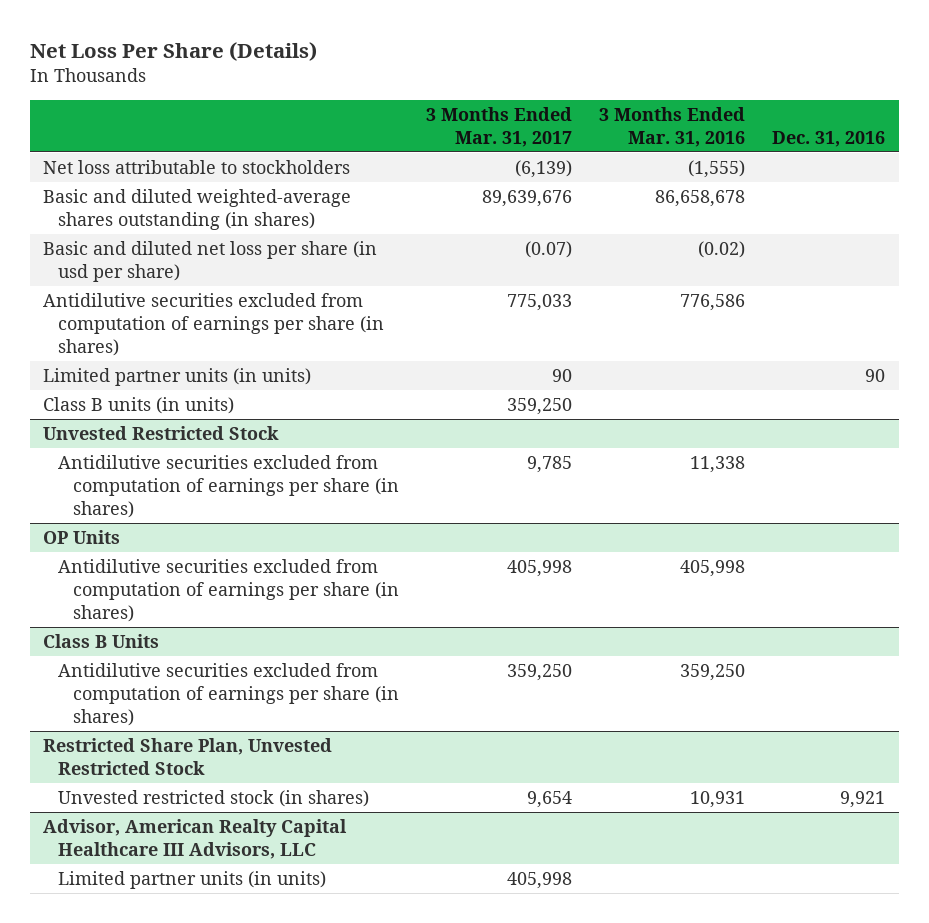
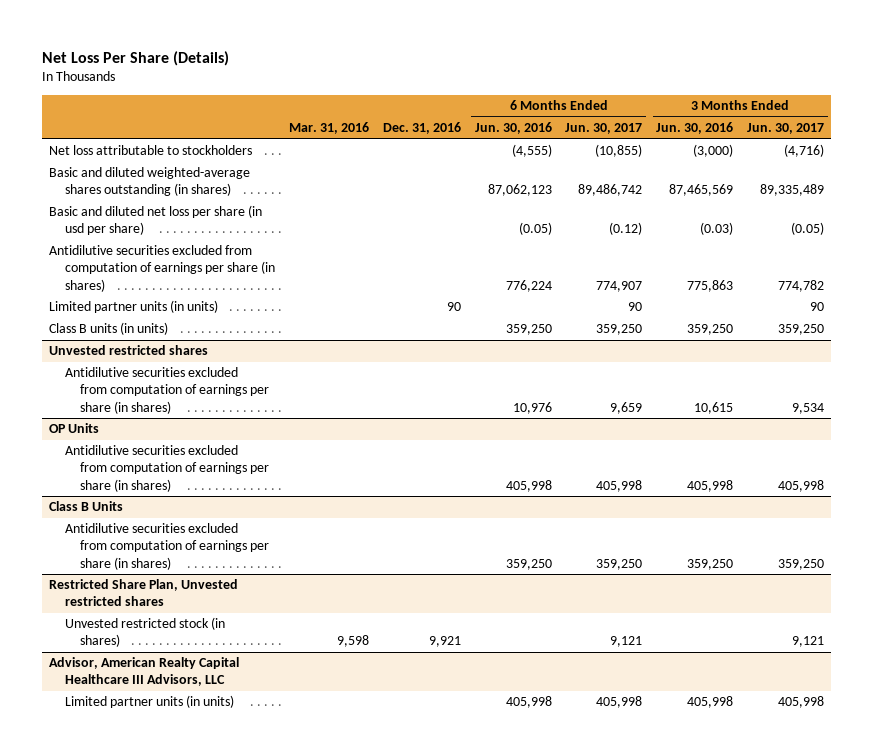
- | 3 Months Ended Mar. 31, 2017 | 3 Months Ended Mar. 31, 2016 | Dec. 31, 2016
+ | Mar. 31, 2016 | Dec. 31, 2016 | 6 Months Ended Jun. 30, 2016 | 6 Months Ended Jun. 30, 2017 | 3 Months Ended Jun. 30, 2016 | 3 Months Ended Jun. 30, 2017
- Unvested Restricted Stock
+ Unvested restricted shares
- Restricted Share Plan, Unvested Restricted Stock
+ Restricted Share Plan, Unvested restricted shares

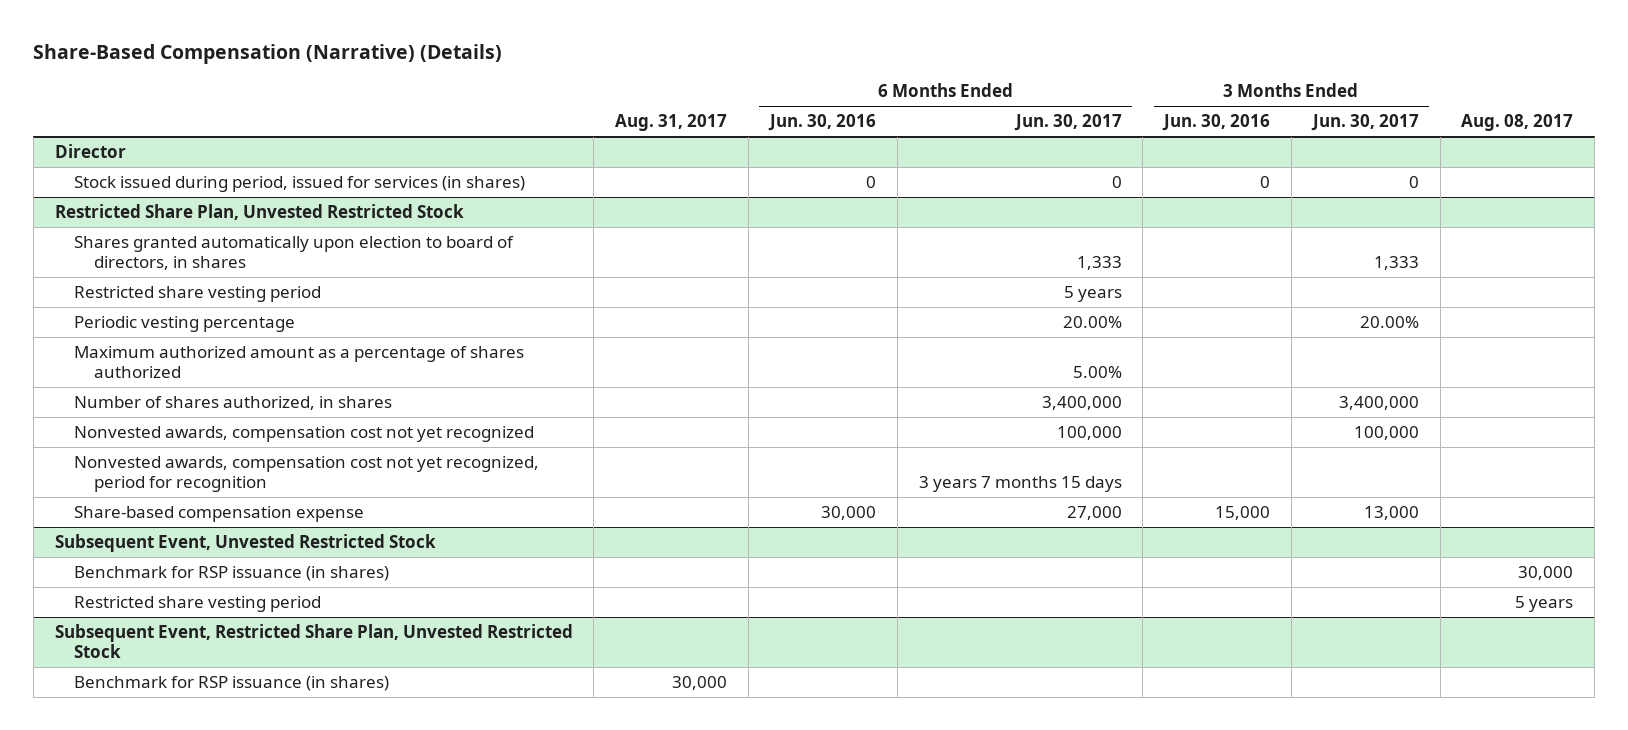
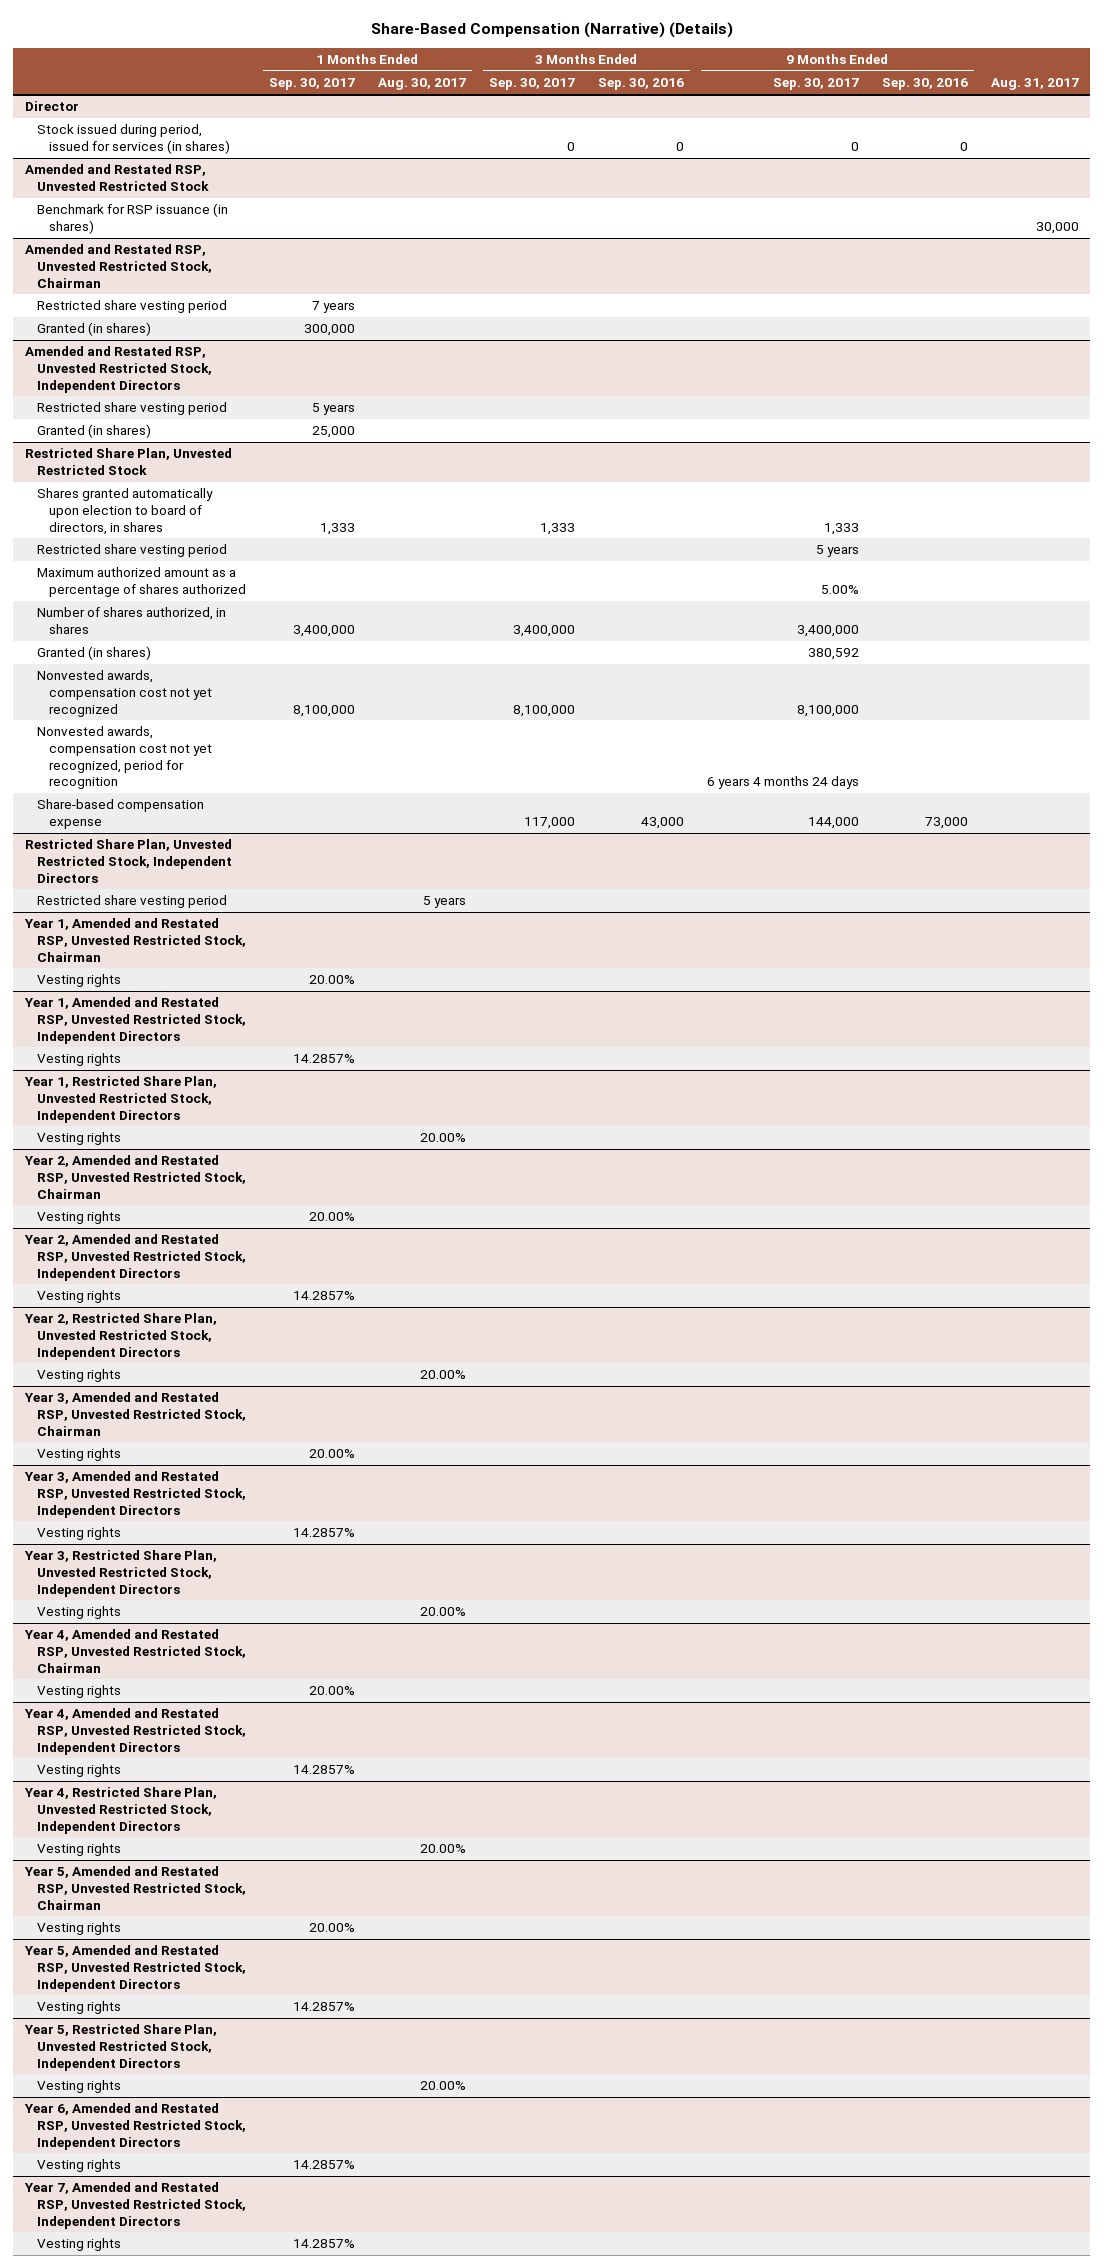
- | Aug. 31, 2017 | 6 Months Ended Jun. 30, 2016 | 6 Months Ended Jun. 30, 2017 | 3 Months Ended Jun. 30, 2016 | 3 Months Ended Jun. 30, 2017 | Aug. 08, 2017
+ | 1 Months Ended Sep. 30, 2017 | 1 Months Ended Aug. 30, 2017 | 3 Months Ended Sep. 30, 2017 | 3 Months Ended Sep. 30, 2016 | 9 Months Ended Sep. 30, 2017 | 9 Months Ended Sep. 30, 2016 | Aug. 31, 2017
+ Amended and Restated RSP, Unvested Restricted Stock
+ Benchmark for RSP issuance (in shares) | | | | | | | 30,000
+ Amended and Restated RSP, Unvested Restricted Stock, Chairman
+ Restricted share vesting period | 7 years | | | | | |
+ Granted (in shares) | 300,000 | | | | | |
+ Amended and Restated RSP, Unvested Restricted Stock, Independent Directors
+ Restricted share vesting period | 5 years | | | | | |
+ Granted (in shares) | 25,000 | | | | | |
@ Restricted Share Plan, Unvested Restricted Stock
- Periodic vesting percentage | | | 20.00% | | 20.00% |
+ Granted (in shares) | | | | | 380,592 | |
- Subsequent Event, Unvested Restricted Stock
- Benchmark for RSP issuance (in shares) | | | | | | 30,000
- Restricted share vesting period | | | | | | 5 years
- Subsequent Event, Restricted Share Plan, Unvested Restricted Stock
- Benchmark for RSP issuance (in shares) | 30,000 | | | | |
+ Restricted Share Plan, Unvested Restricted Stock, Independent Directors
+ Restricted share vesting period | | 5 years | | | | |
+ Year 1, Amended and Restated RSP, Unvested Restricted Stock, Chairman
+ Vesting rights | 20.00% | | | | | |
+ Year 1, Amended and Restated RSP, Unvested Restricted Stock, Independent Directors
+ Vesting rights | 14.2857% | | | | | |
+ Year 1, Restricted Share Plan, Unvested Restricted Stock, Independent Directors
+ Vesting rights | | 20.00% | | | | |
+ Year 2, Amended and Restated RSP, Unvested Restricted Stock, Chairman
+ Vesting rights | 20.00% | | | | | |
+ Year 2, Amended and Restated RSP, Unvested Restricted Stock, Independent Directors
+ Vesting rights | 14.2857% | | | | | |
+ Year 2, Restricted Share Plan, Unvested Restricted Stock, Independent Directors
+ Vesting rights | | 20.00% | | | | |
+ Year 3, Amended and Restated RSP, Unvested Restricted Stock, Chairman
+ Vesting rights | 20.00% | | | | | |
+ Year 3, Amended and Restated RSP, Unvested Restricted Stock, Independent Directors
+ Vesting rights | 14.2857% | | | | | |
+ Year 3, Restricted Share Plan, Unvested Restricted Stock, Independent Directors
+ Vesting rights | | 20.00% | | | | |
+ Year 4, Amended and Restated RSP, Unvested Restricted Stock, Chairman
+ Vesting rights | 20.00% | | | | | |
+ Year 4, Amended and Restated RSP, Unvested Restricted Stock, Independent Directors
+ Vesting rights | 14.2857% | | | | | |
+ Year 4, Restricted Share Plan, Unvested Restricted Stock, Independent Directors
+ Vesting rights | | 20.00% | | | | |
+ Year 5, Amended and Restated RSP, Unvested Restricted Stock, Chairman
+ Vesting rights | 20.00% | | | | | |
+ Year 5, Amended and Restated RSP, Unvested Restricted Stock, Independent Directors
+ Vesting rights | 14.2857% | | | | | |
+ Year 5, Restricted Share Plan, Unvested Restricted Stock, Independent Directors
+ Vesting rights | | 20.00% | | | | |
+ Year 6, Amended and Restated RSP, Unvested Restricted Stock, Independent Directors
+ Vesting rights | 14.2857% | | | | | |
+ Year 7, Amended and Restated RSP, Unvested Restricted Stock, Independent Directors
+ Vesting rights | 14.2857% | | | | | |

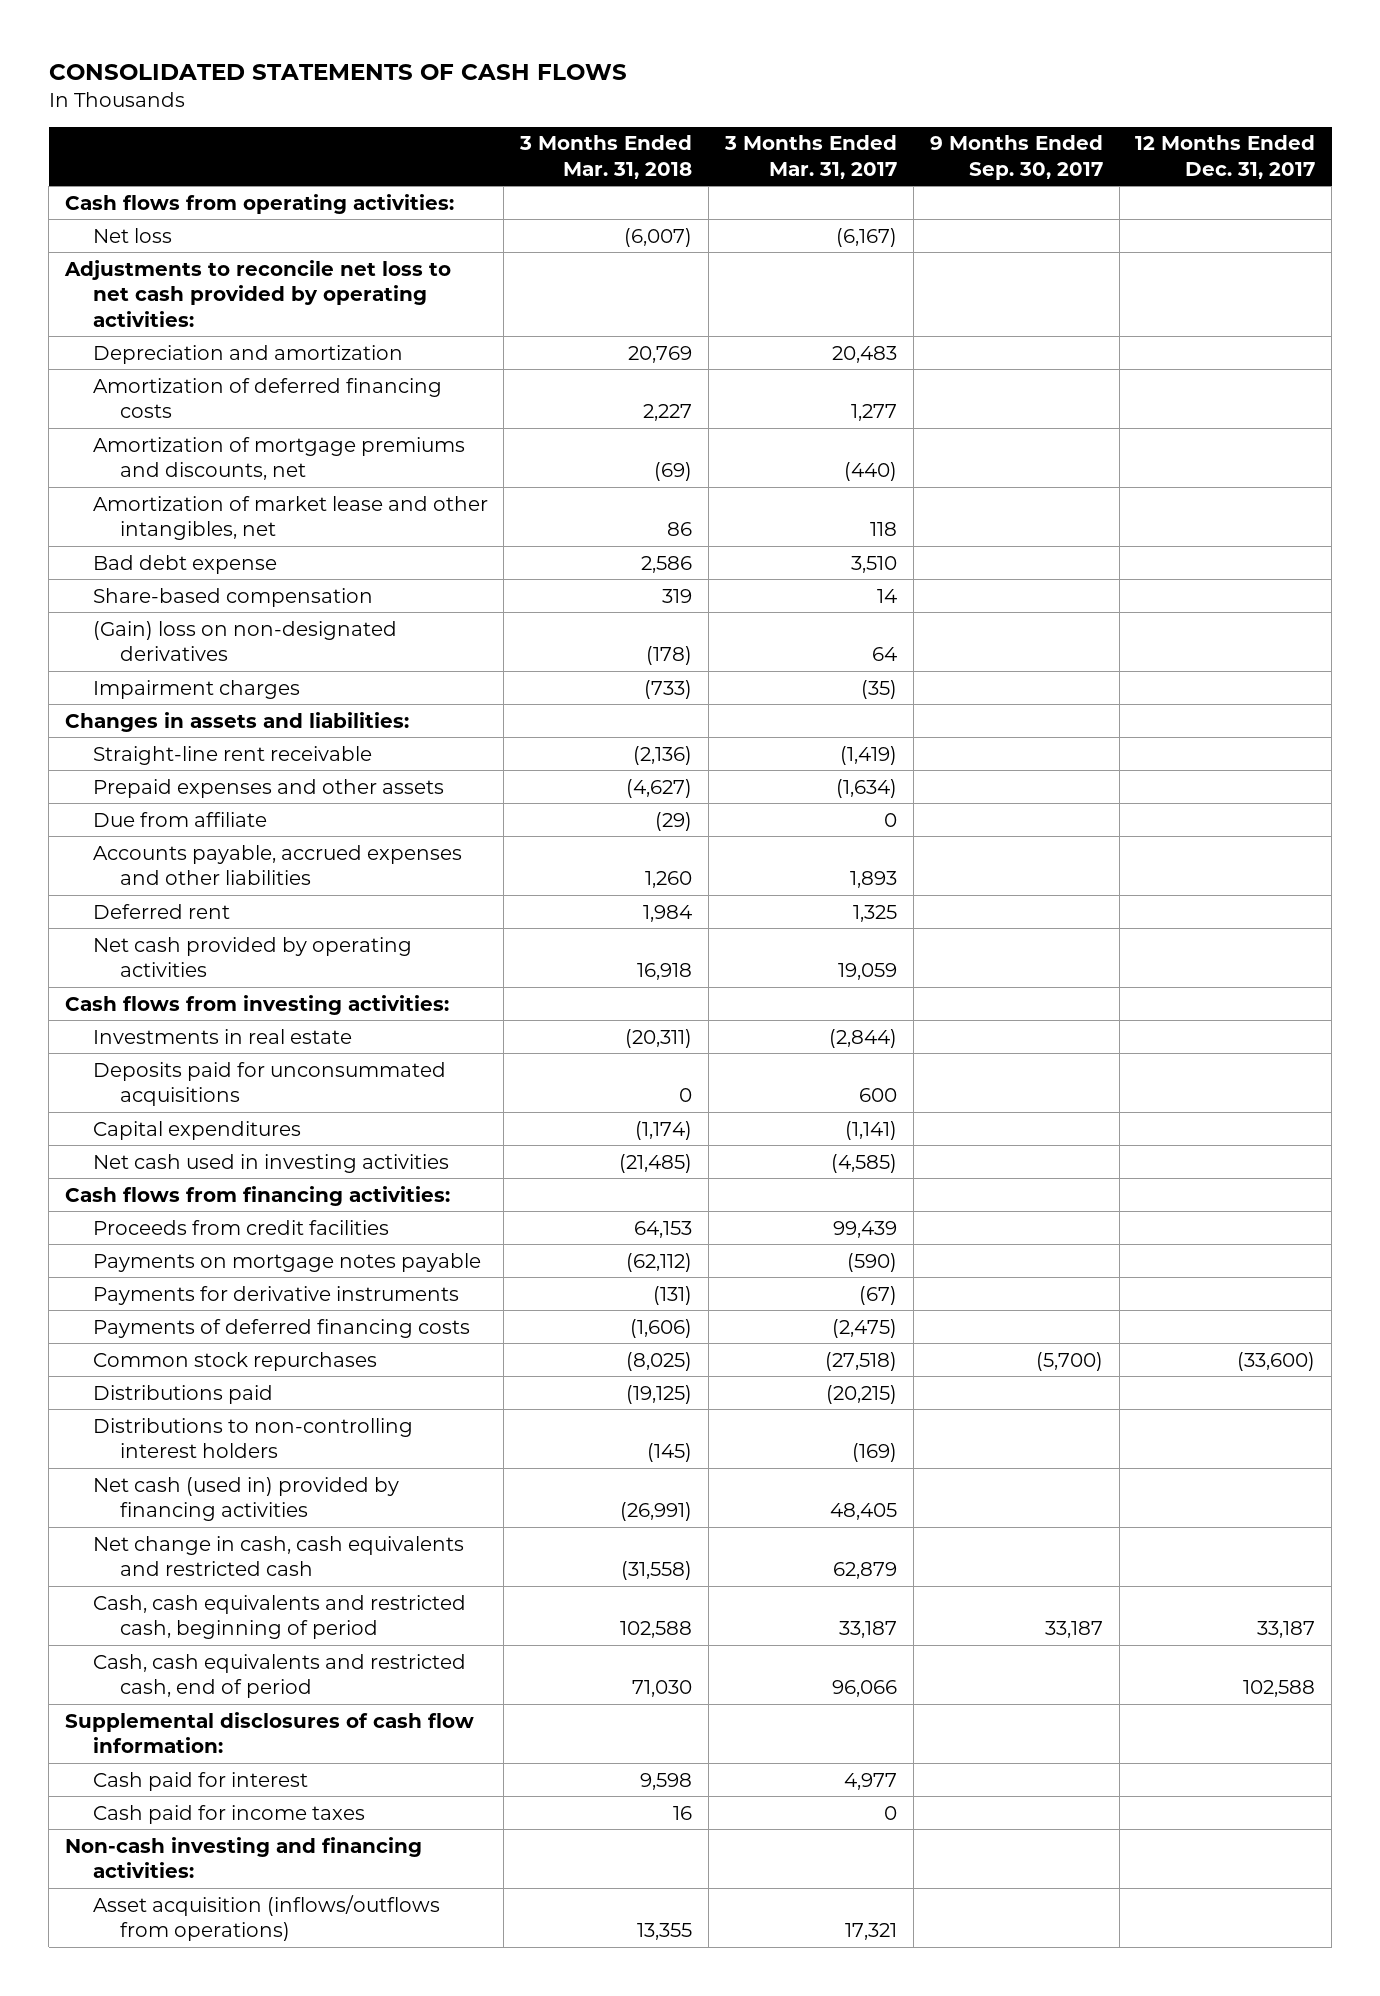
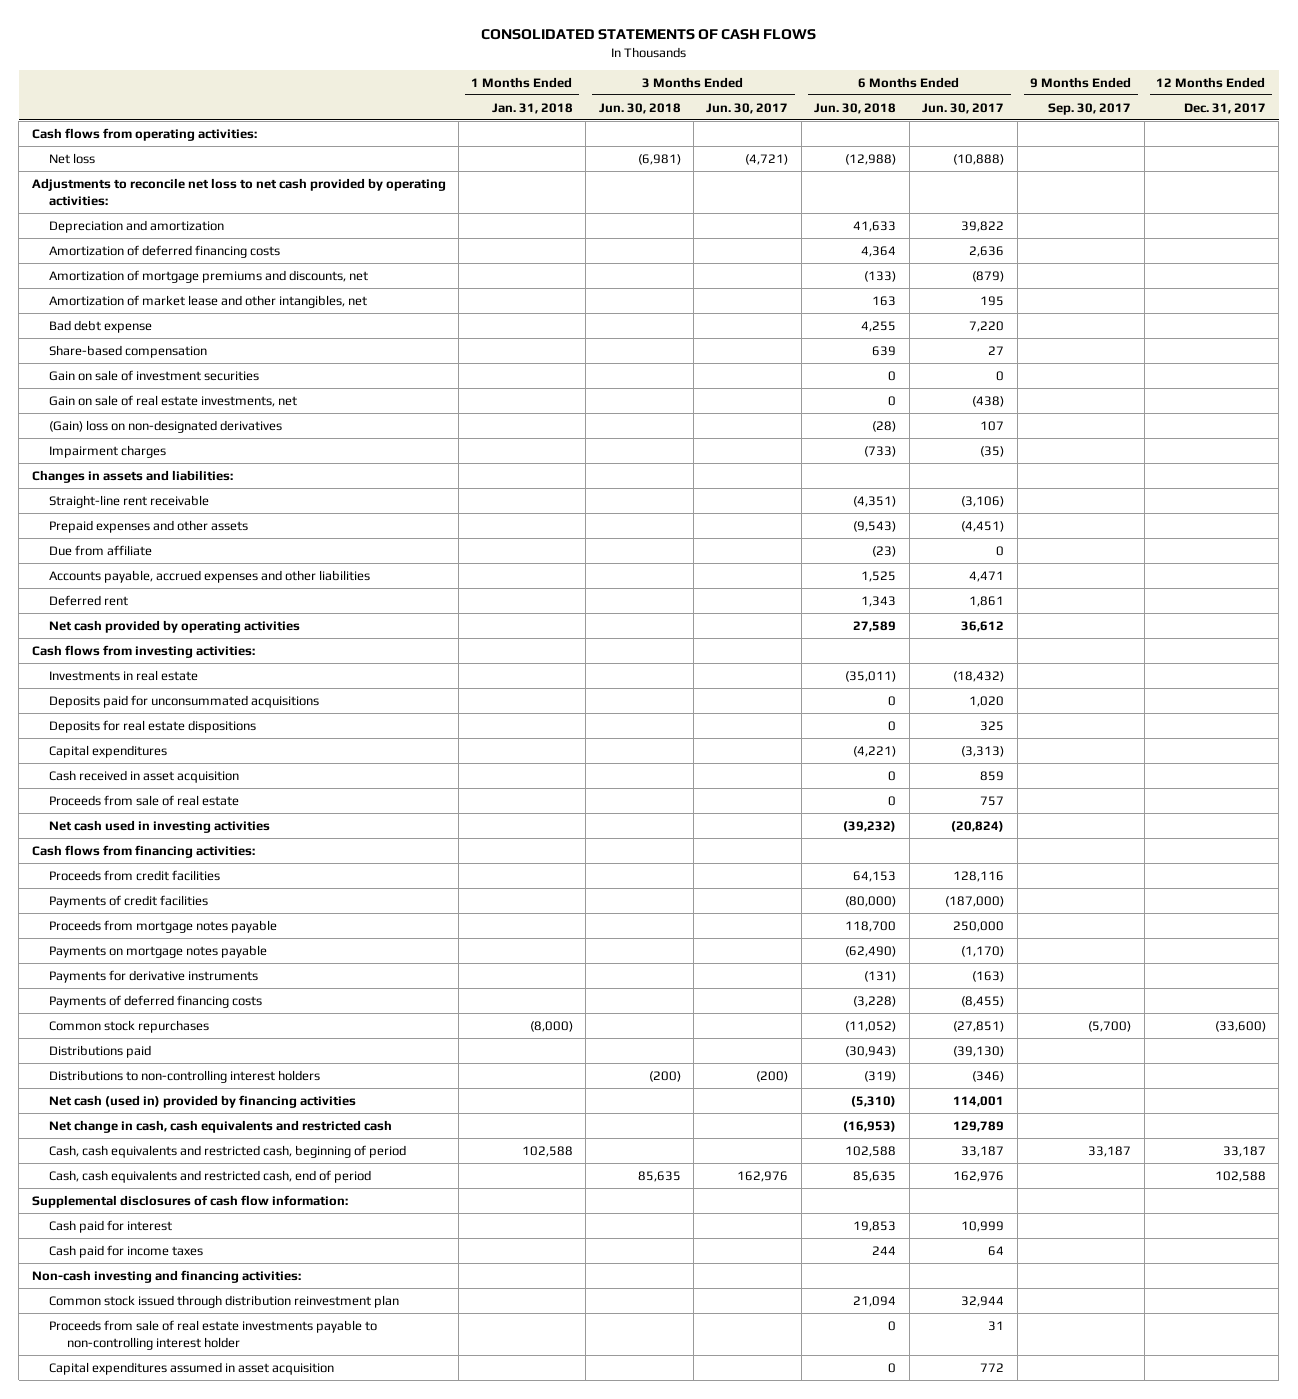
- | 3 Months Ended Mar. 31, 2018 | 3 Months Ended Mar. 31, 2017 | 9 Months Ended Sep. 30, 2017 | 12 Months Ended Dec. 31, 2017
+ | 1 Months Ended Jan. 31, 2018 | 3 Months Ended Jun. 30, 2018 | 3 Months Ended Jun. 30, 2017 | 6 Months Ended Jun. 30, 2018 | 6 Months Ended Jun. 30, 2017 | 9 Months Ended Sep. 30, 2017 | 12 Months Ended Dec. 31, 2017
+ Gain on sale of investment securities | | | | 0 | 0 | |
+ Gain on sale of real estate investments, net | | | | 0 | (438) | |
+ Deposits for real estate dispositions | | | | 0 | 325 | |
+ Cash received in asset acquisition | | | | 0 | 859 | |
+ Proceeds from sale of real estate | | | | 0 | 757 | |
+ Payments of credit facilities | | | | (80,000) | (187,000) | |
+ Proceeds from mortgage notes payable | | | | 118,700 | 250,000 | |
- Asset acquisition (inflows/outflows from operations) | 13,355 | 17,321 | |
+ Common stock issued through distribution reinvestment plan | | | | 21,094 | 32,944 | |
+ Proceeds from sale of real estate investments payable to non-controlling interest holder | | | | 0 | 31 | |
+ Capital expenditures assumed in asset acquisition | | | | 0 | 772 | |

